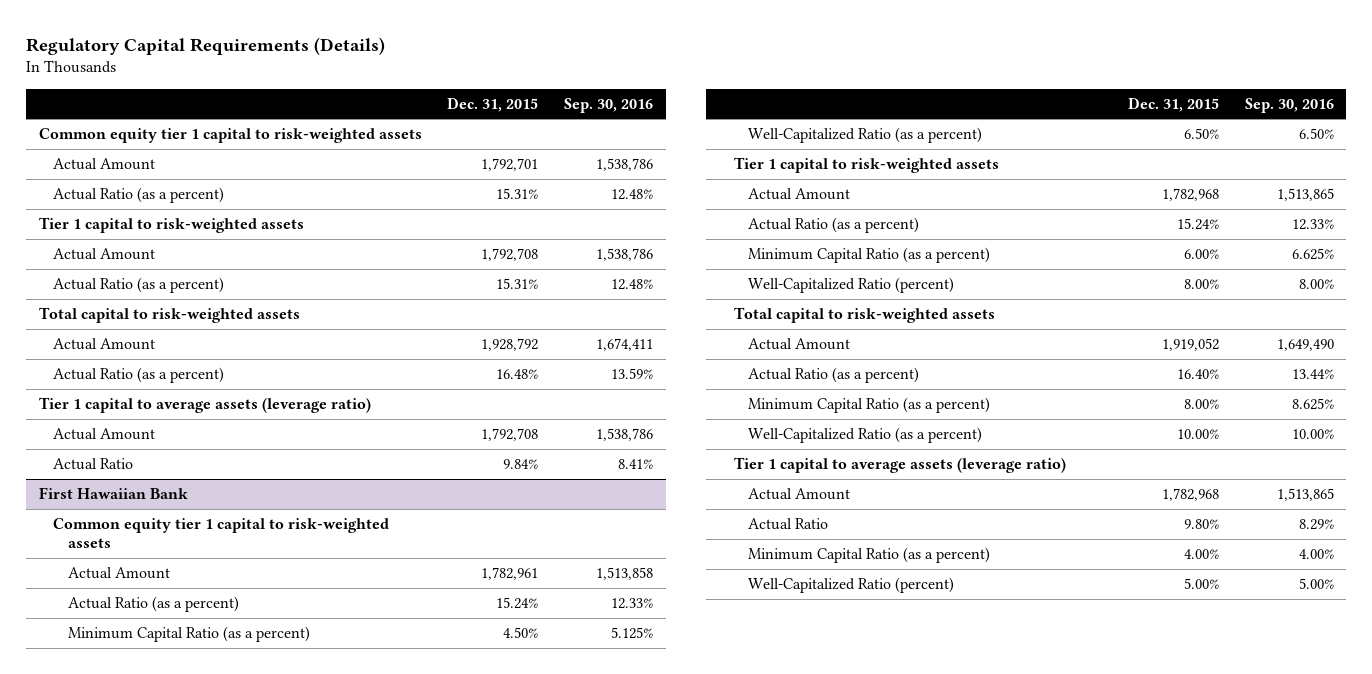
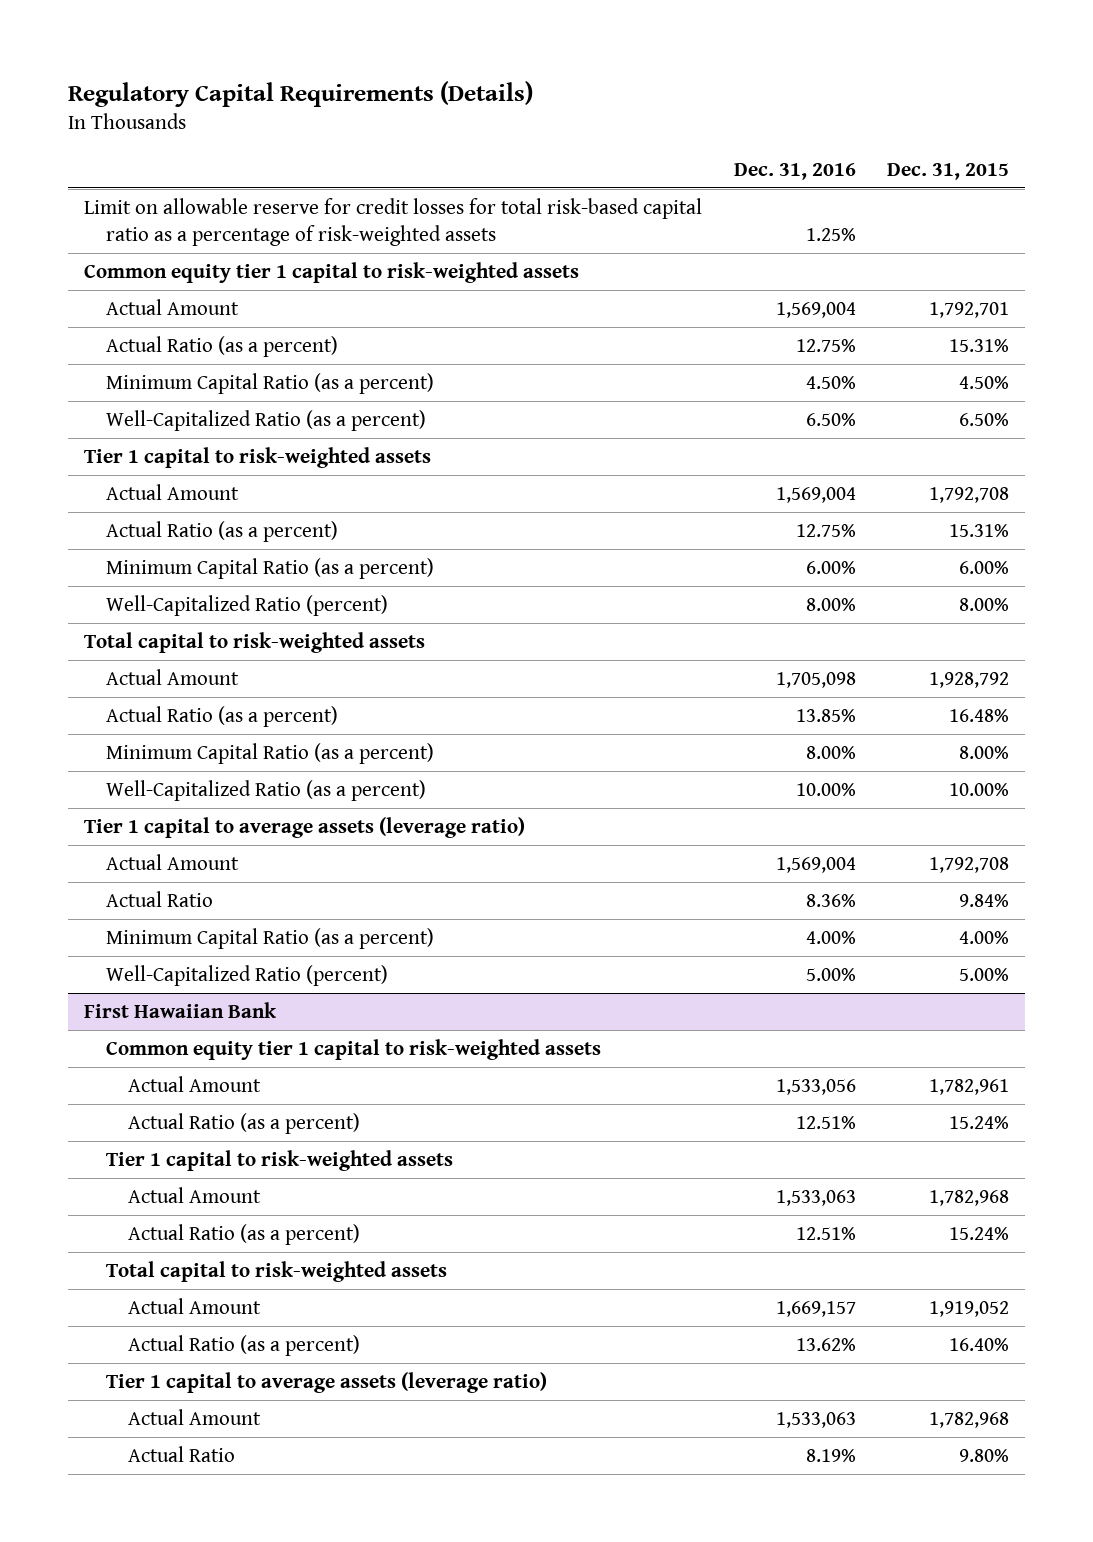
- | Dec. 31, 2015 | Sep. 30, 2016
+ | Dec. 31, 2016 | Dec. 31, 2015
+ Limit on allowable reserve for credit losses for total risk-based capital ratio as a percentage of risk-weighted assets | 1.25% |
+ Minimum Capital Ratio (as a percent) | 4.50% | 4.50%
+ Well-Capitalized Ratio (as a percent) | 6.50% | 6.50%
+ Minimum Capital Ratio (as a percent) | 6.00% | 6.00%
+ Well-Capitalized Ratio (percent) | 8.00% | 8.00%
+ Minimum Capital Ratio (as a percent) | 8.00% | 8.00%
+ Well-Capitalized Ratio (as a percent) | 10.00% | 10.00%
+ Minimum Capital Ratio (as a percent) | 4.00% | 4.00%
+ Well-Capitalized Ratio (percent) | 5.00% | 5.00%
@ First Hawaiian Bank
- Minimum Capital Ratio (as a percent) | 4.50% | 5.125%
- Well-Capitalized Ratio (as a percent) | 6.50% | 6.50%
- Minimum Capital Ratio (as a percent) | 6.00% | 6.625%
- Well-Capitalized Ratio (percent) | 8.00% | 8.00%
- Minimum Capital Ratio (as a percent) | 8.00% | 8.625%
- Well-Capitalized Ratio (as a percent) | 10.00% | 10.00%
- Minimum Capital Ratio (as a percent) | 4.00% | 4.00%
- Well-Capitalized Ratio (percent) | 5.00% | 5.00%

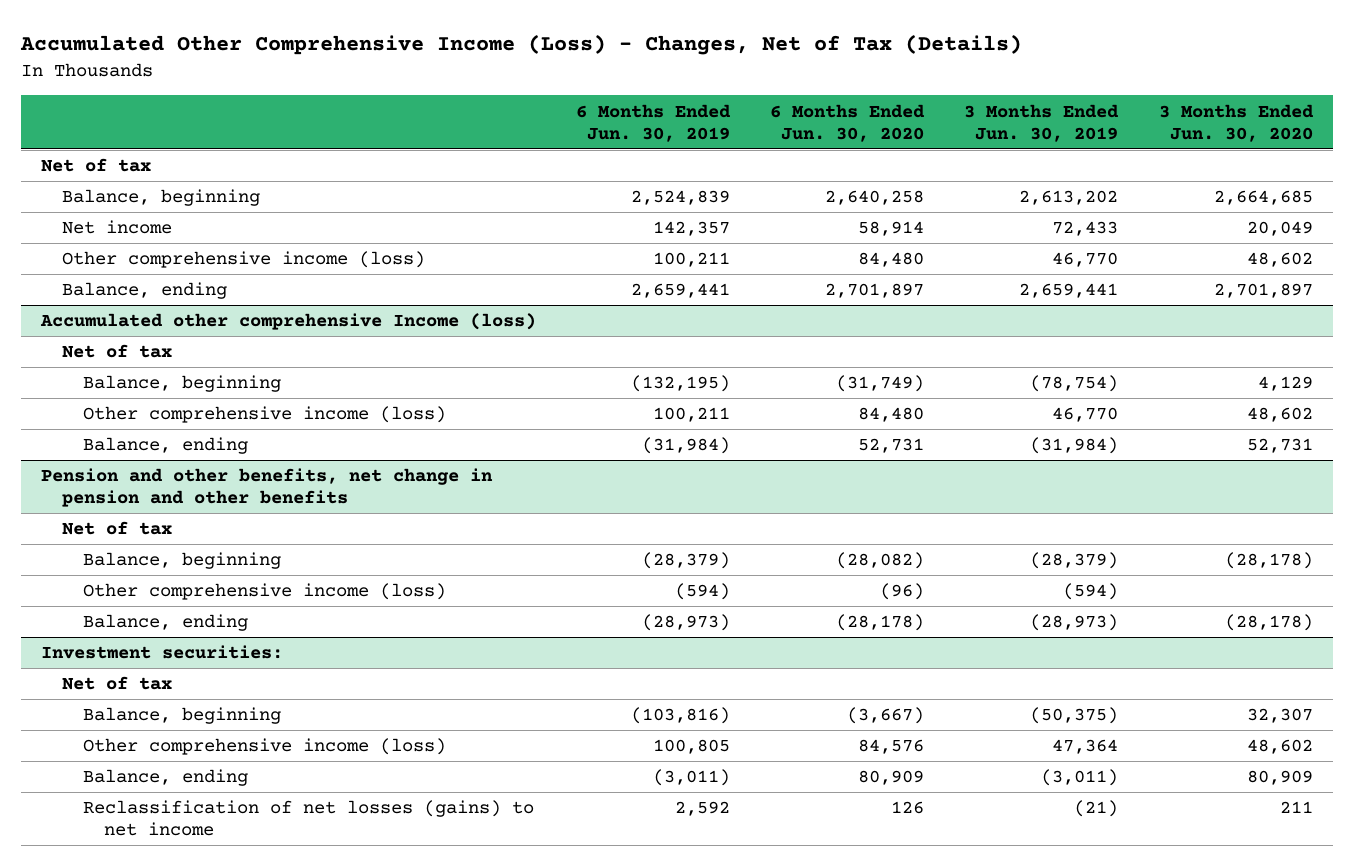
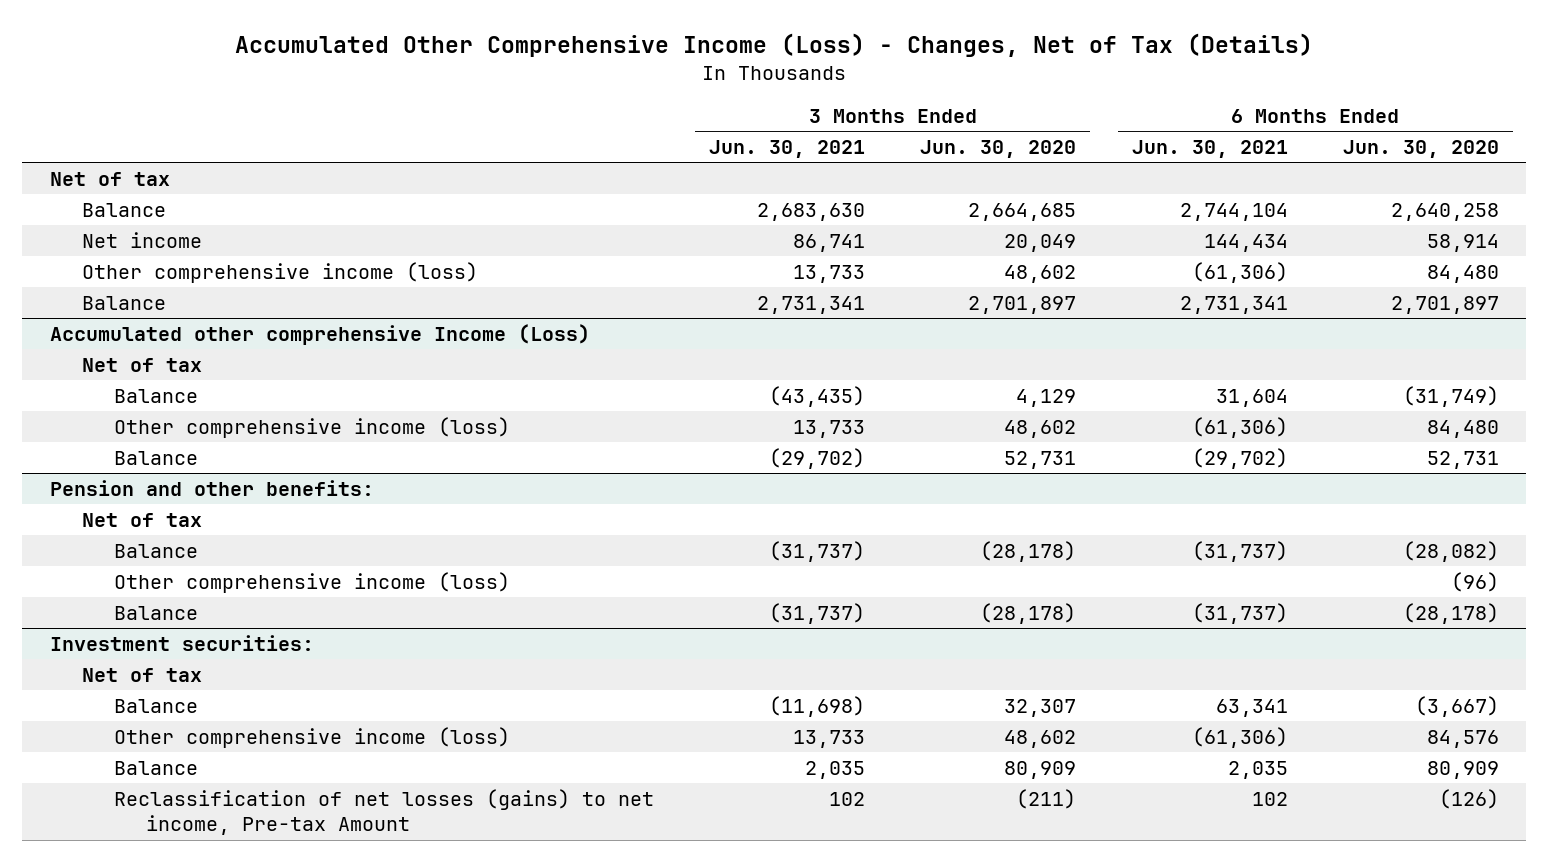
- | 6 Months Ended Jun. 30, 2019 | 6 Months Ended Jun. 30, 2020 | 3 Months Ended Jun. 30, 2019 | 3 Months Ended Jun. 30, 2020
+ | 3 Months Ended Jun. 30, 2021 | 3 Months Ended Jun. 30, 2020 | 6 Months Ended Jun. 30, 2021 | 6 Months Ended Jun. 30, 2020
- Balance, beginning | 2,524,839 | 2,640,258 | 2,613,202 | 2,664,685
+ Balance | 2,683,630 | 2,664,685 | 2,744,104 | 2,640,258
- Balance, ending | 2,659,441 | 2,701,897 | 2,659,441 | 2,701,897
- Accumulated other comprehensive Income (loss)
+ Balance | 2,731,341 | 2,701,897 | 2,731,341 | 2,701,897
+ Accumulated other comprehensive Income (Loss)
- Balance, beginning | (132,195) | (31,749) | (78,754) | 4,129
+ Balance | (43,435) | 4,129 | 31,604 | (31,749)
- Balance, ending | (31,984) | 52,731 | (31,984) | 52,731
- Pension and other benefits, net change in pension and other benefits
+ Balance | (29,702) | 52,731 | (29,702) | 52,731
+ Pension and other benefits:
- Balance, beginning | (28,379) | (28,082) | (28,379) | (28,178)
+ Balance | (31,737) | (28,178) | (31,737) | (28,082)
- Balance, ending | (28,973) | (28,178) | (28,973) | (28,178)
+ Balance | (31,737) | (28,178) | (31,737) | (28,178)
@ Investment securities:
- Balance, beginning | (103,816) | (3,667) | (50,375) | 32,307
+ Balance | (11,698) | 32,307 | 63,341 | (3,667)
- Balance, ending | (3,011) | 80,909 | (3,011) | 80,909
- Reclassification of net losses (gains) to net income | 2,592 | 126 | (21) | 211
+ Balance | 2,035 | 80,909 | 2,035 | 80,909
+ Reclassification of net losses (gains) to net income, Pre-tax Amount | 102 | (211) | 102 | (126)

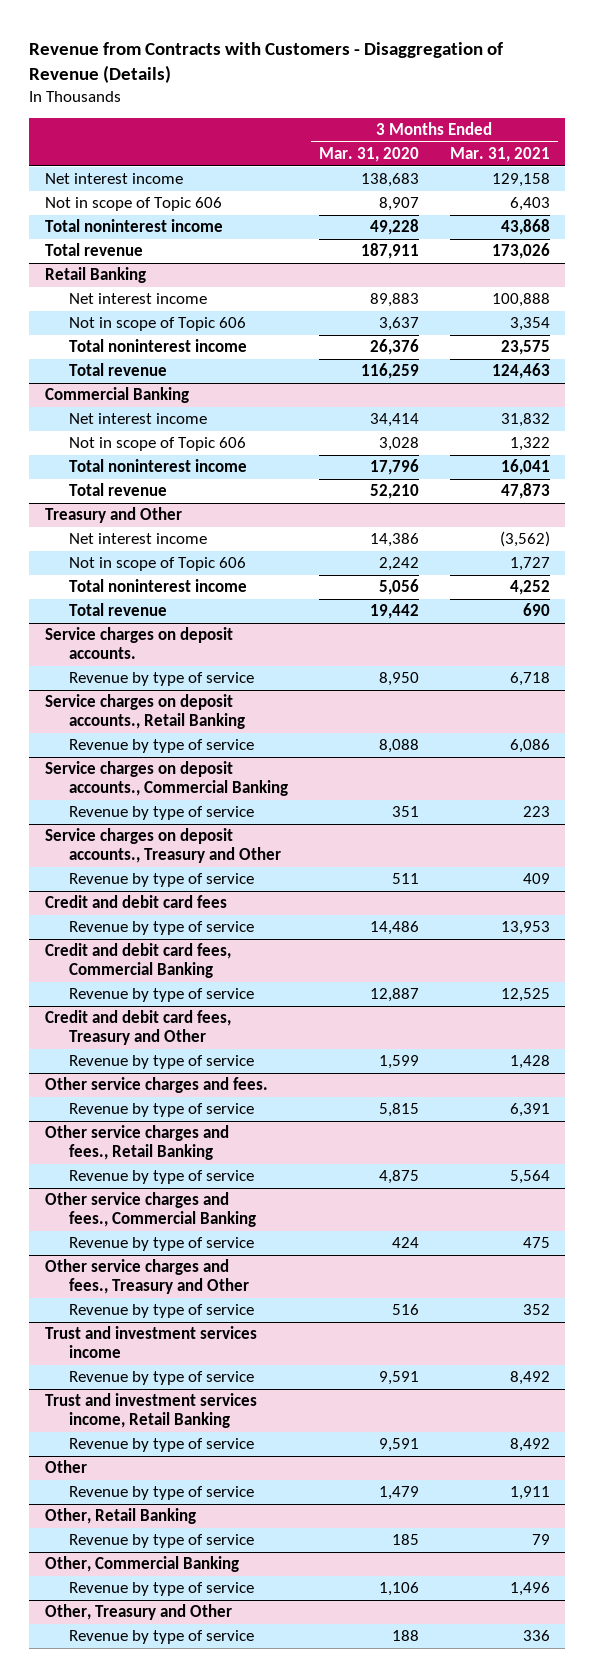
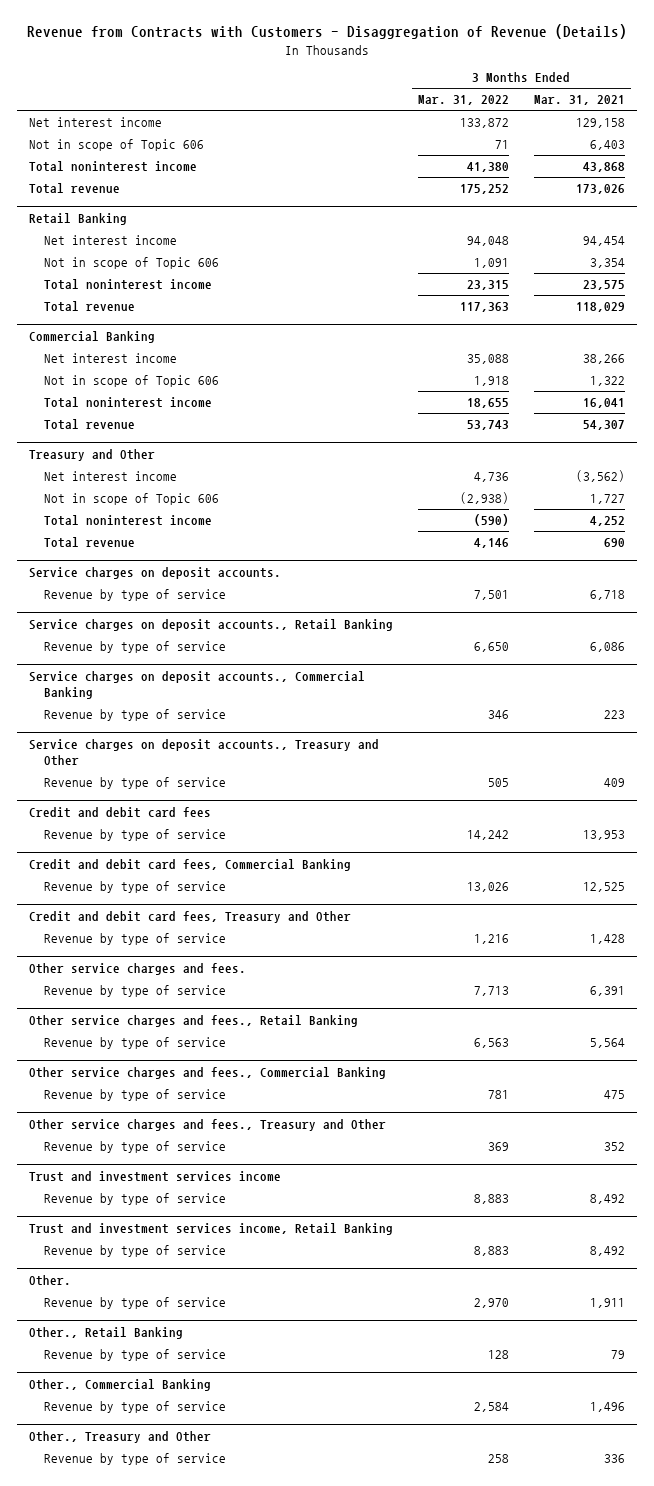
- | 3 Months Ended Mar. 31, 2020 | 3 Months Ended Mar. 31, 2021
+ | 3 Months Ended Mar. 31, 2022 | 3 Months Ended Mar. 31, 2021
@ Retail Banking
- Net interest income | 89,883 | 100,888
+ Net interest income | 94,048 | 94,454
- Total revenue | 116,259 | 124,463
+ Total revenue | 117,363 | 118,029
@ Commercial Banking
- Net interest income | 34,414 | 31,832
+ Net interest income | 35,088 | 38,266
- Total revenue | 52,210 | 47,873
+ Total revenue | 53,743 | 54,307
- Other
+ Other.
- Other, Retail Banking
+ Other., Retail Banking
- Other, Commercial Banking
+ Other., Commercial Banking
- Other, Treasury and Other
+ Other., Treasury and Other

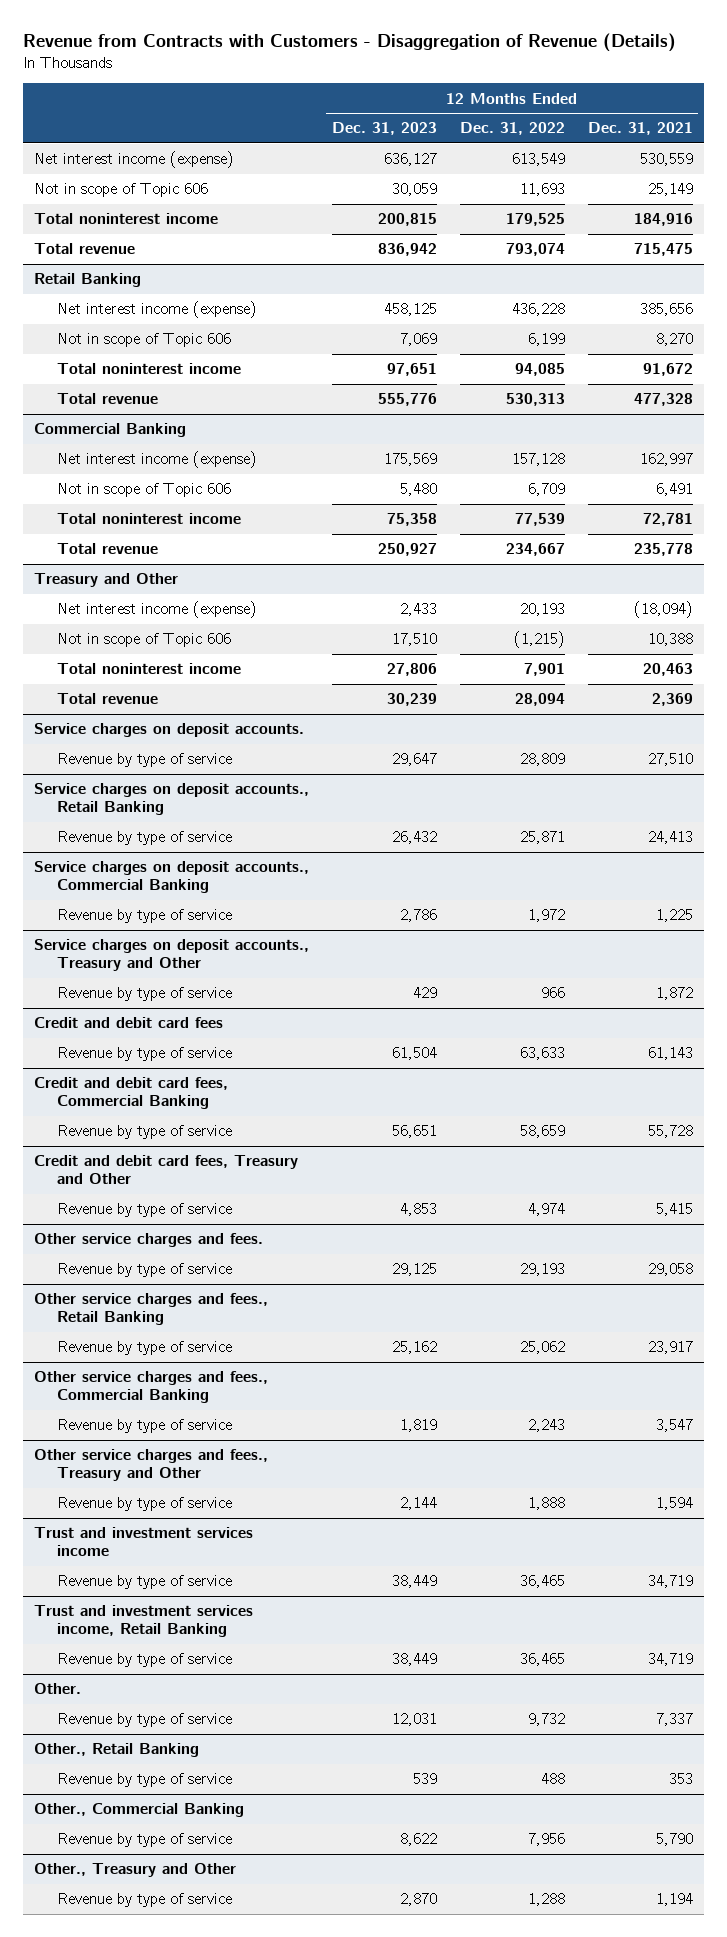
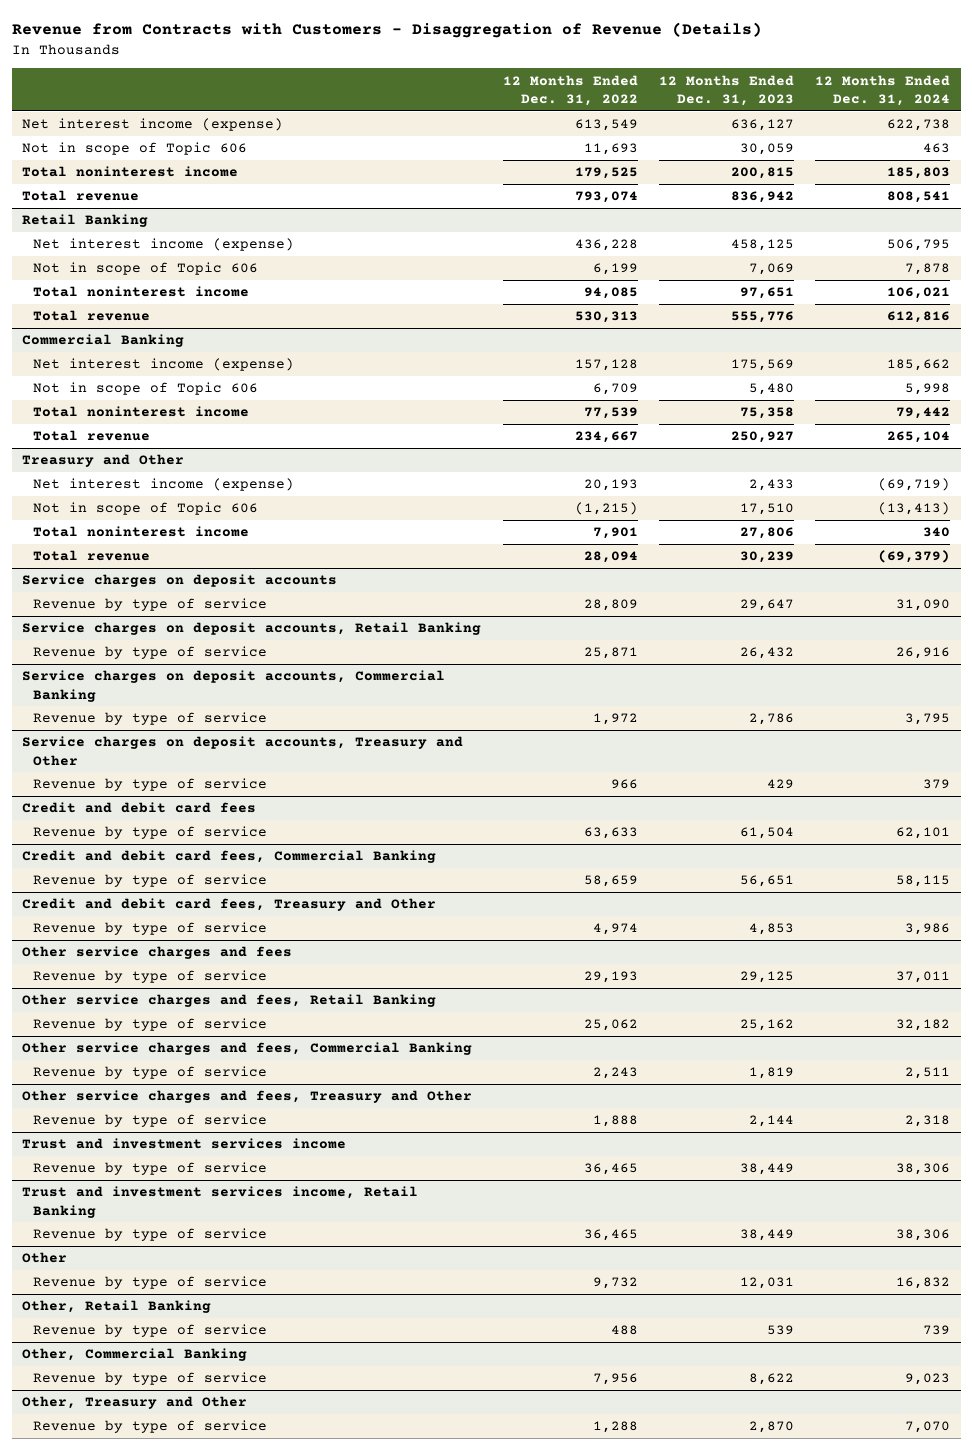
- | 12 Months Ended Dec. 31, 2023 | 12 Months Ended Dec. 31, 2022 | 12 Months Ended Dec. 31, 2021
+ | 12 Months Ended Dec. 31, 2022 | 12 Months Ended Dec. 31, 2023 | 12 Months Ended Dec. 31, 2024
- Service charges on deposit accounts.
+ Service charges on deposit accounts
- Service charges on deposit accounts., Retail Banking
+ Service charges on deposit accounts, Retail Banking
- Service charges on deposit accounts., Commercial Banking
+ Service charges on deposit accounts, Commercial Banking
- Service charges on deposit accounts., Treasury and Other
+ Service charges on deposit accounts, Treasury and Other
- Other service charges and fees.
+ Other service charges and fees
- Other service charges and fees., Retail Banking
+ Other service charges and fees, Retail Banking
- Other service charges and fees., Commercial Banking
+ Other service charges and fees, Commercial Banking
- Other service charges and fees., Treasury and Other
+ Other service charges and fees, Treasury and Other
- Other.
+ Other
- Other., Retail Banking
+ Other, Retail Banking
- Other., Commercial Banking
+ Other, Commercial Banking
- Other., Treasury and Other
+ Other, Treasury and Other

